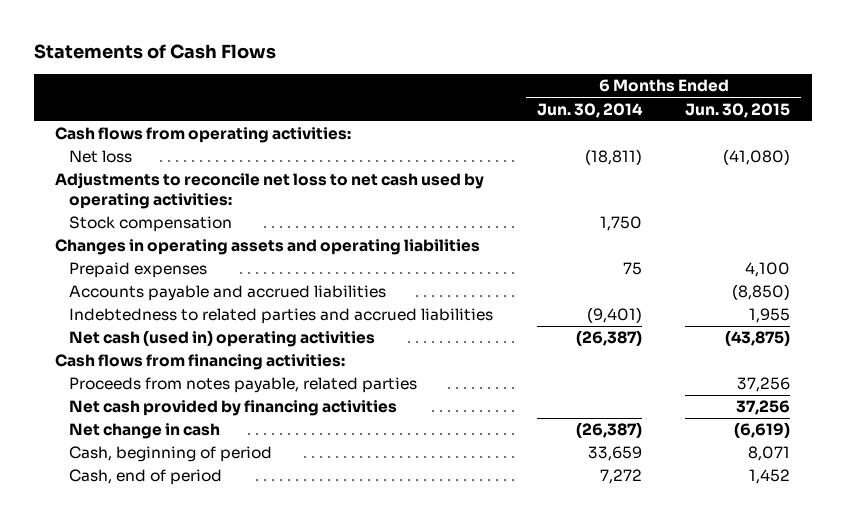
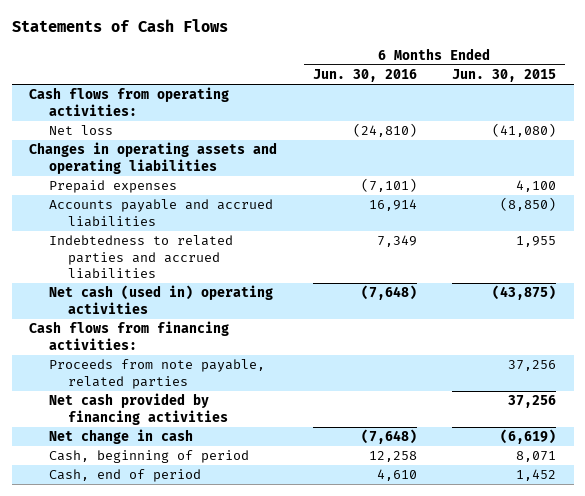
- | 6 Months Ended Jun. 30, 2014 | 6 Months Ended Jun. 30, 2015
+ | 6 Months Ended Jun. 30, 2016 | 6 Months Ended Jun. 30, 2015
- Adjustments to reconcile net loss to net cash used by operating activities:
- Stock compensation | 1,750 |
- Proceeds from notes payable, related parties | | 37,256
+ Proceeds from note payable, related parties | | 37,256

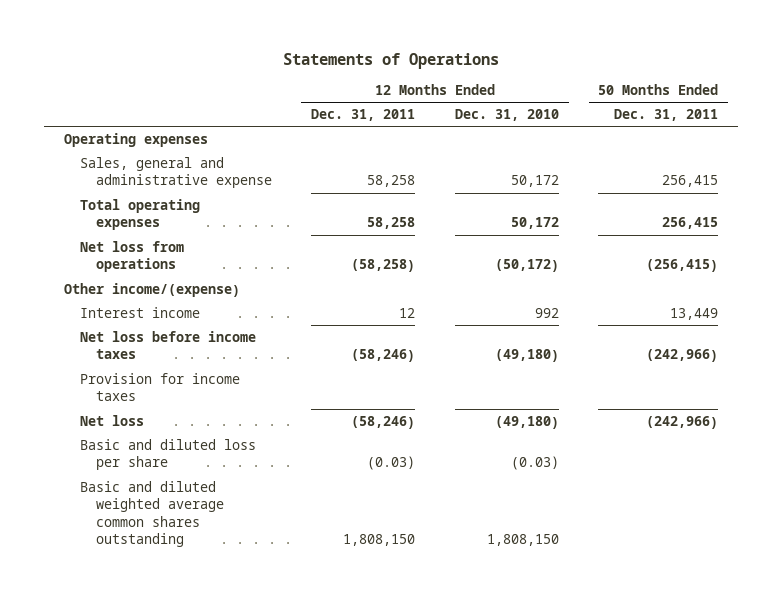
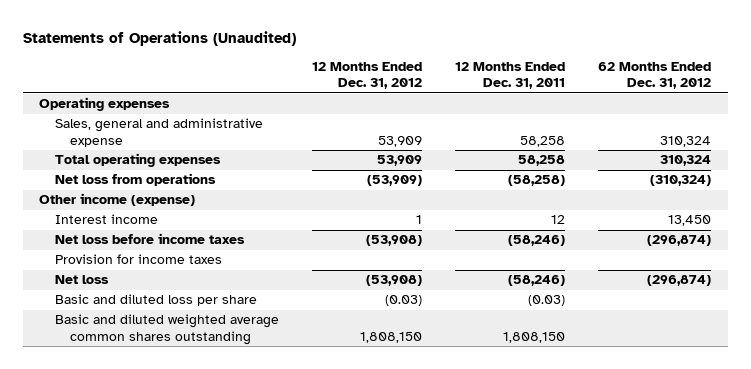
- Statements of Operations
+ Statements of Operations (Unaudited)
- | 12 Months Ended Dec. 31, 2011 | 12 Months Ended Dec. 31, 2010 | 50 Months Ended Dec. 31, 2011
+ | 12 Months Ended Dec. 31, 2012 | 12 Months Ended Dec. 31, 2011 | 62 Months Ended Dec. 31, 2012
- Other income/(expense)
+ Other income (expense)

